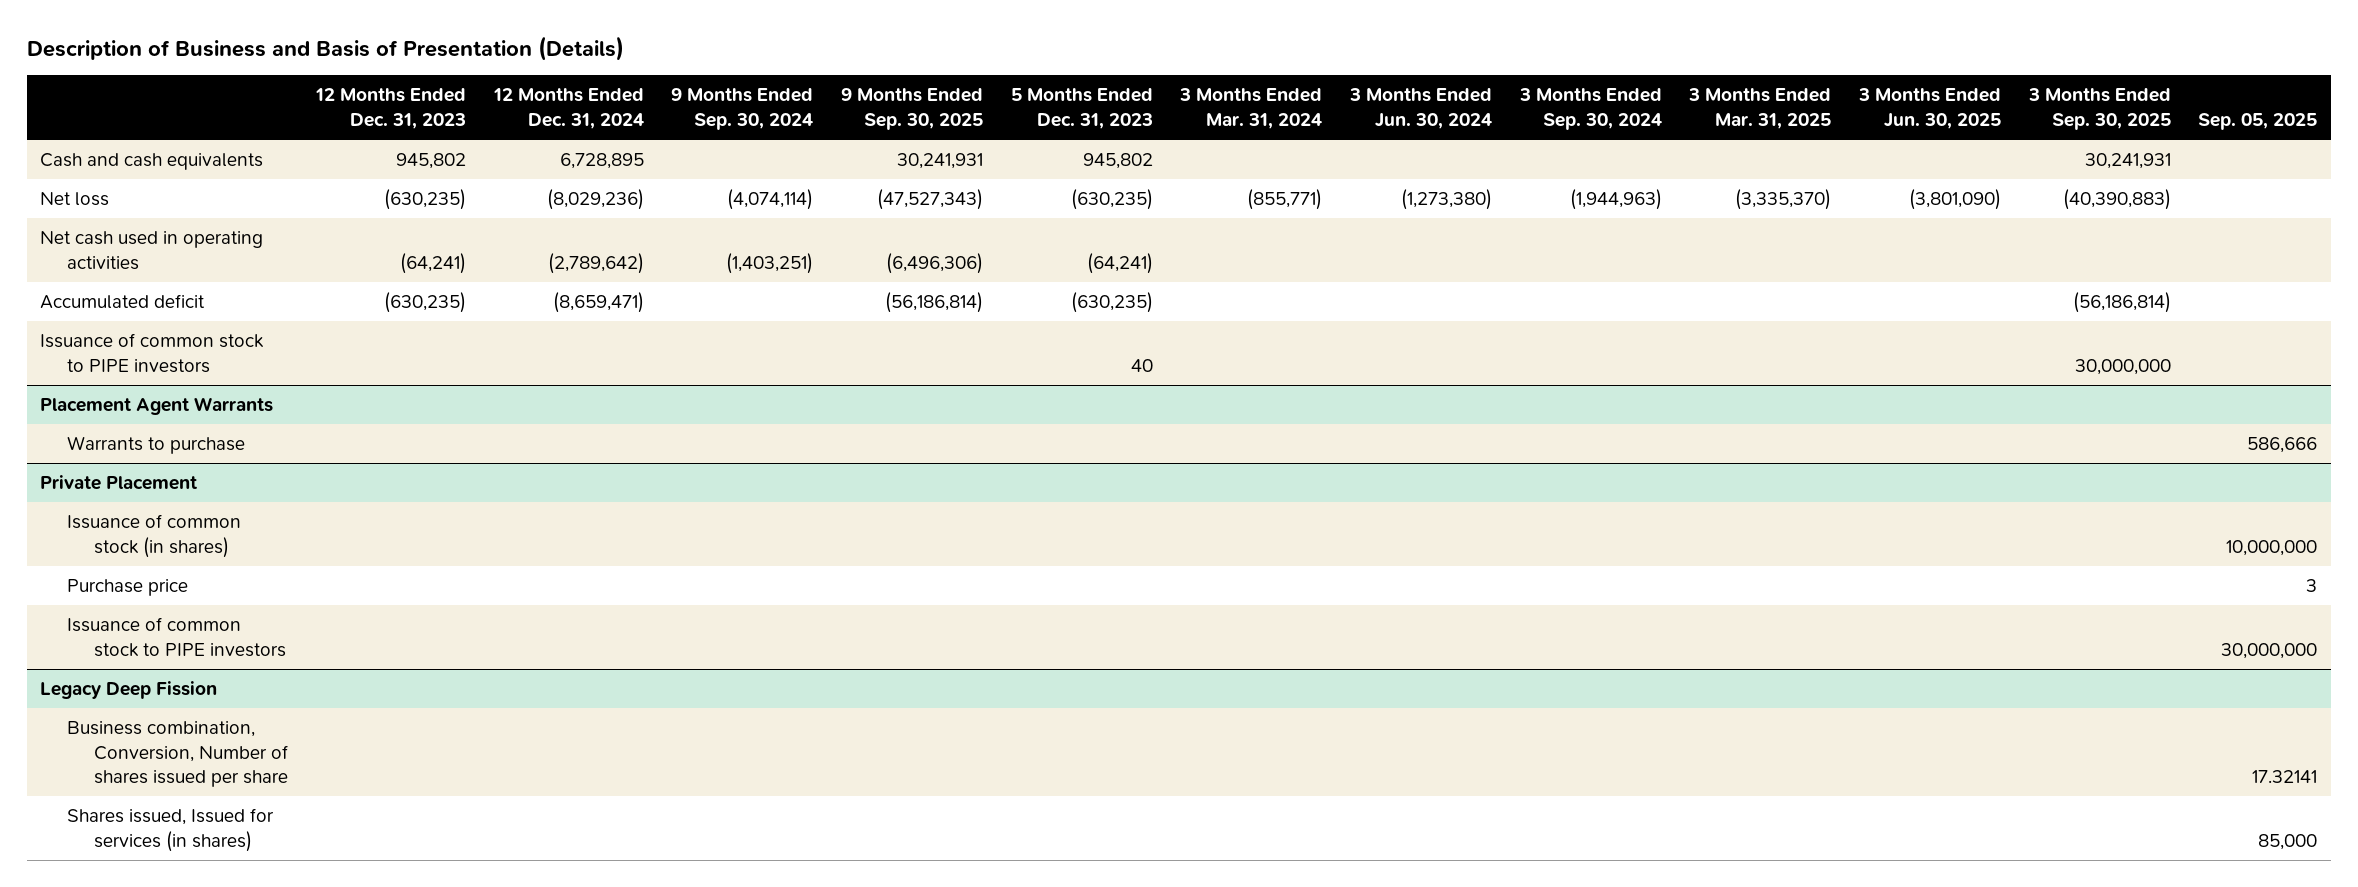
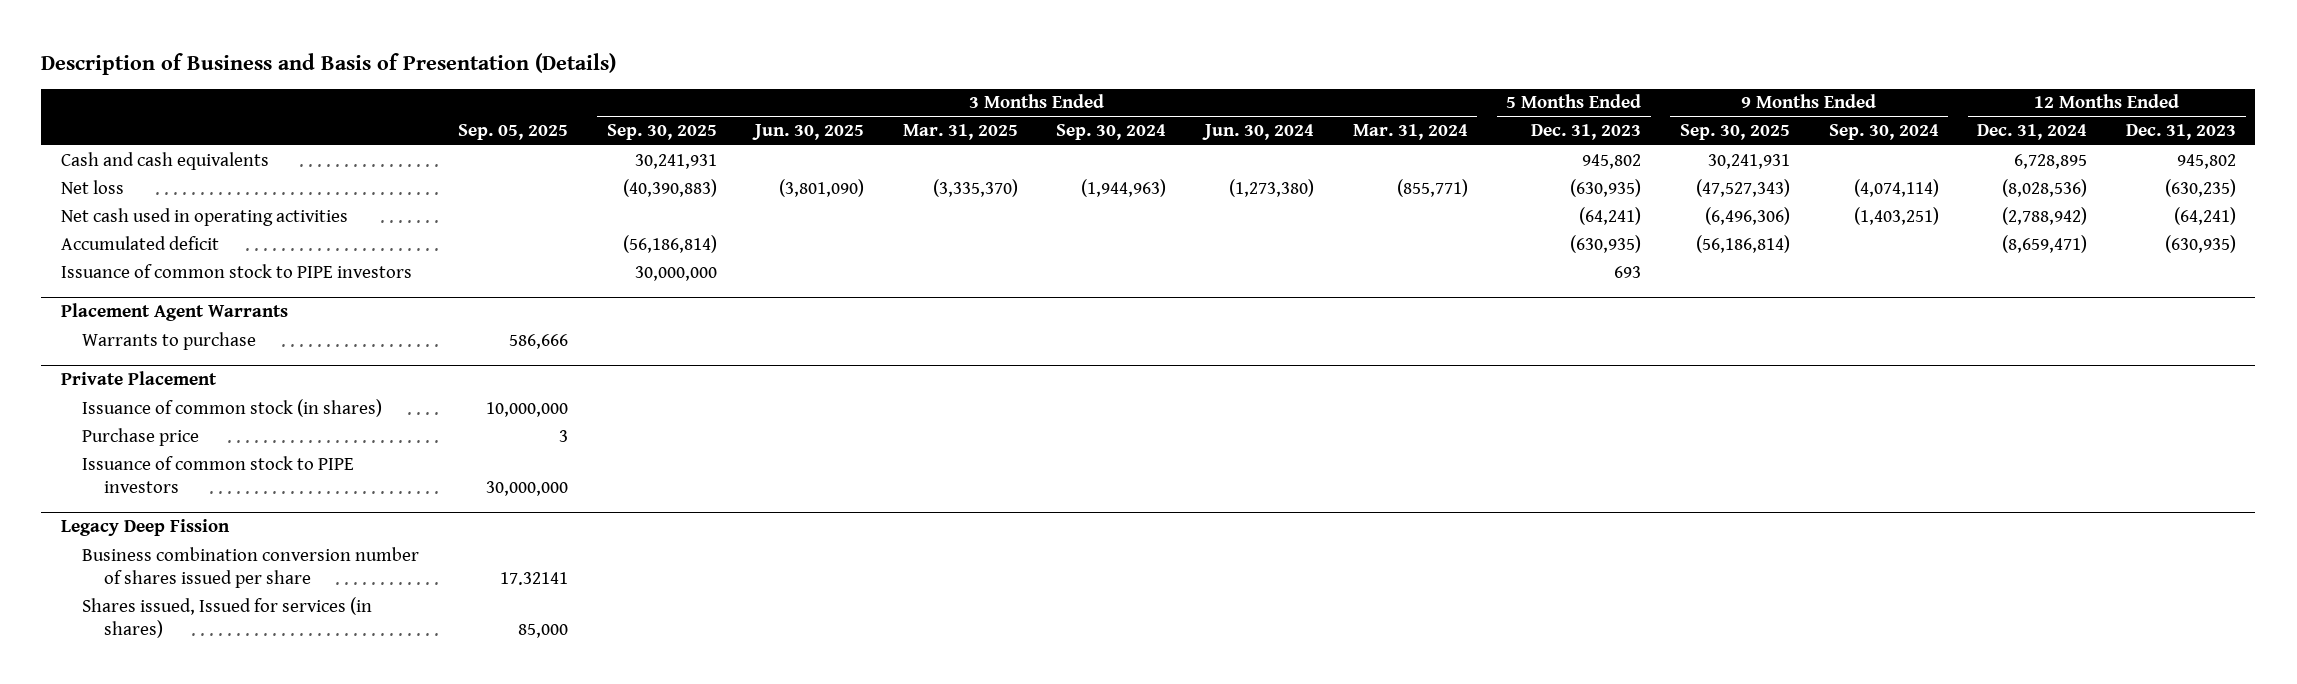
- | 12 Months Ended Dec. 31, 2023 | 12 Months Ended Dec. 31, 2024 | 9 Months Ended Sep. 30, 2024 | 9 Months Ended Sep. 30, 2025 | 5 Months Ended Dec. 31, 2023 | 3 Months Ended Mar. 31, 2024 | 3 Months Ended Jun. 30, 2024 | 3 Months Ended Sep. 30, 2024 | 3 Months Ended Mar. 31, 2025 | 3 Months Ended Jun. 30, 2025 | 3 Months Ended Sep. 30, 2025 | Sep. 05, 2025
+ | Sep. 05, 2025 | 3 Months Ended Sep. 30, 2025 | 3 Months Ended Jun. 30, 2025 | 3 Months Ended Mar. 31, 2025 | 3 Months Ended Sep. 30, 2024 | 3 Months Ended Jun. 30, 2024 | 3 Months Ended Mar. 31, 2024 | 5 Months Ended Dec. 31, 2023 | 9 Months Ended Sep. 30, 2025 | 9 Months Ended Sep. 30, 2024 | 12 Months Ended Dec. 31, 2024 | 12 Months Ended Dec. 31, 2023
- Net loss | (630,235) | (8,029,236) | (4,074,114) | (47,527,343) | (630,235) | (855,771) | (1,273,380) | (1,944,963) | (3,335,370) | (3,801,090) | (40,390,883) |
- Net cash used in operating activities | (64,241) | (2,789,642) | (1,403,251) | (6,496,306) | (64,241) | | | | | | |
- Accumulated deficit | (630,235) | (8,659,471) | | (56,186,814) | (630,235) | | | | | | (56,186,814) |
- Issuance of common stock to PIPE investors | | | | | 40 | | | | | | 30,000,000 |
+ Net loss | | (40,390,883) | (3,801,090) | (3,335,370) | (1,944,963) | (1,273,380) | (855,771) | (630,935) | (47,527,343) | (4,074,114) | (8,028,536) | (630,235)
+ Net cash used in operating activities | | | | | | | | (64,241) | (6,496,306) | (1,403,251) | (2,788,942) | (64,241)
+ Accumulated deficit | | (56,186,814) | | | | | | (630,935) | (56,186,814) | | (8,659,471) | (630,935)
+ Issuance of common stock to PIPE investors | | 30,000,000 | | | | | | 693 | | | |
@ Legacy Deep Fission
- Business combination, Conversion, Number of shares issued per share | | | | | | | | | | | | 17.32141
+ Business combination conversion number of shares issued per share | 17.32141 | | | | | | | | | | |

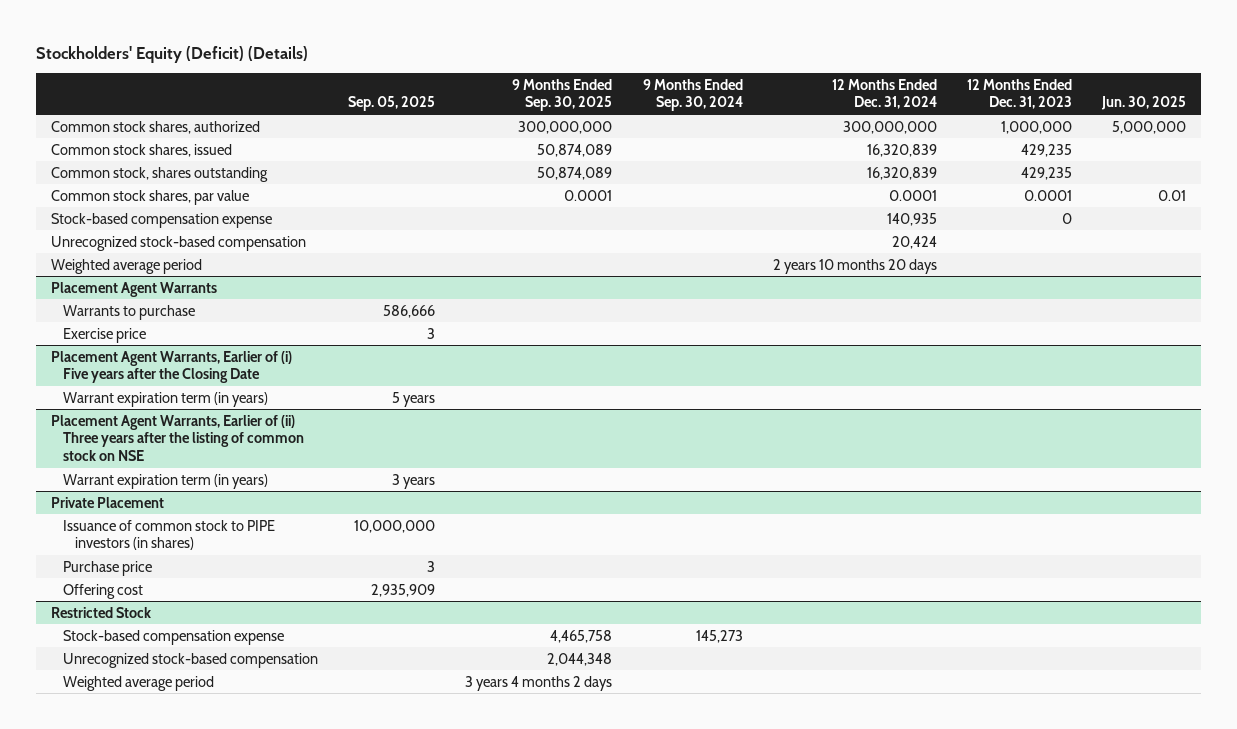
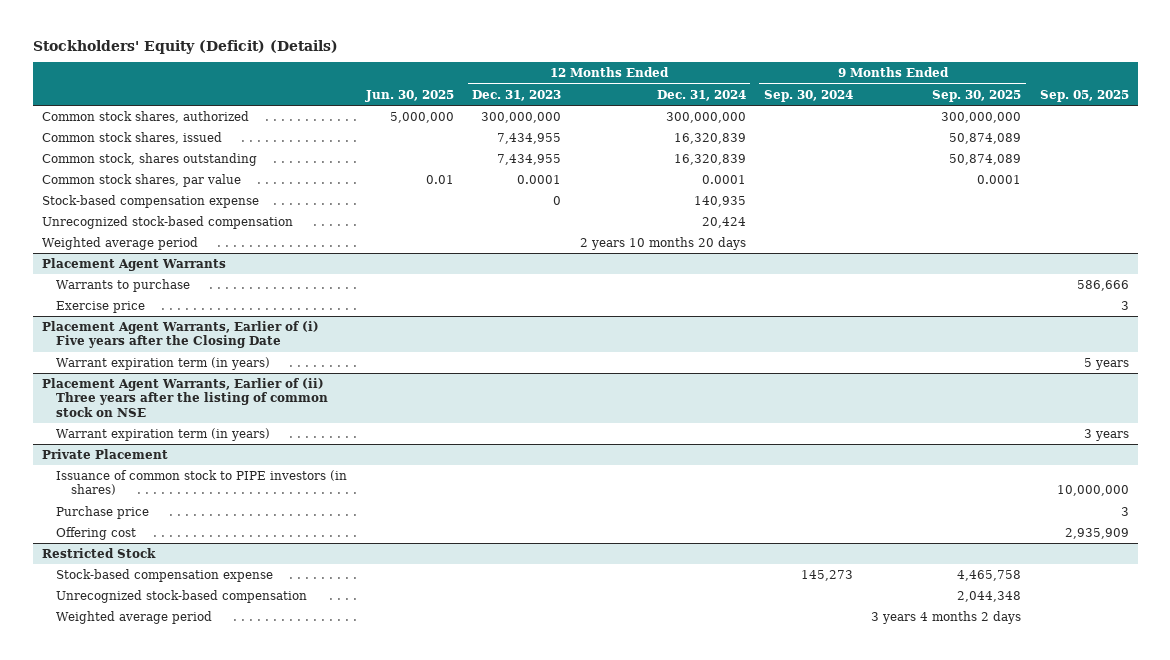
- | Sep. 05, 2025 | 9 Months Ended Sep. 30, 2025 | 9 Months Ended Sep. 30, 2024 | 12 Months Ended Dec. 31, 2024 | 12 Months Ended Dec. 31, 2023 | Jun. 30, 2025
+ | Jun. 30, 2025 | 12 Months Ended Dec. 31, 2023 | 12 Months Ended Dec. 31, 2024 | 9 Months Ended Sep. 30, 2024 | 9 Months Ended Sep. 30, 2025 | Sep. 05, 2025
- Common stock shares, authorized | | 300,000,000 | | 300,000,000 | 1,000,000 | 5,000,000
- Common stock shares, issued | | 50,874,089 | | 16,320,839 | 429,235 |
- Common stock, shares outstanding | | 50,874,089 | | 16,320,839 | 429,235 |
+ Common stock shares, authorized | 5,000,000 | 300,000,000 | 300,000,000 | | 300,000,000 |
+ Common stock shares, issued | | 7,434,955 | 16,320,839 | | 50,874,089 |
+ Common stock, shares outstanding | | 7,434,955 | 16,320,839 | | 50,874,089 |

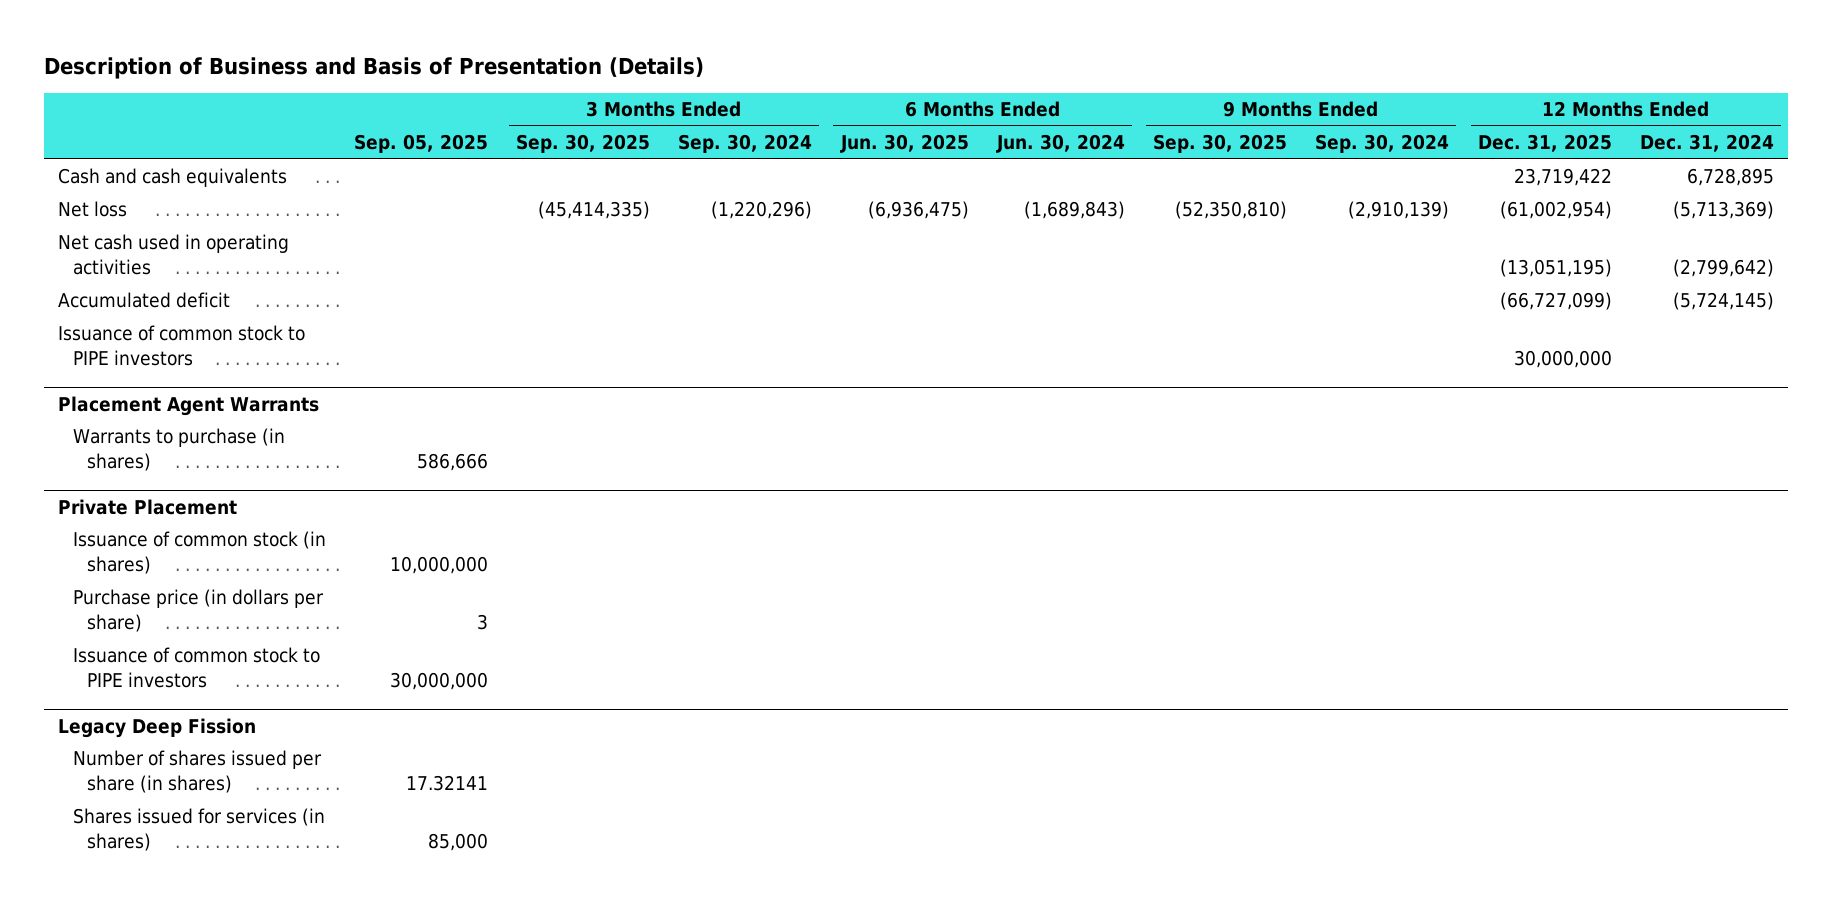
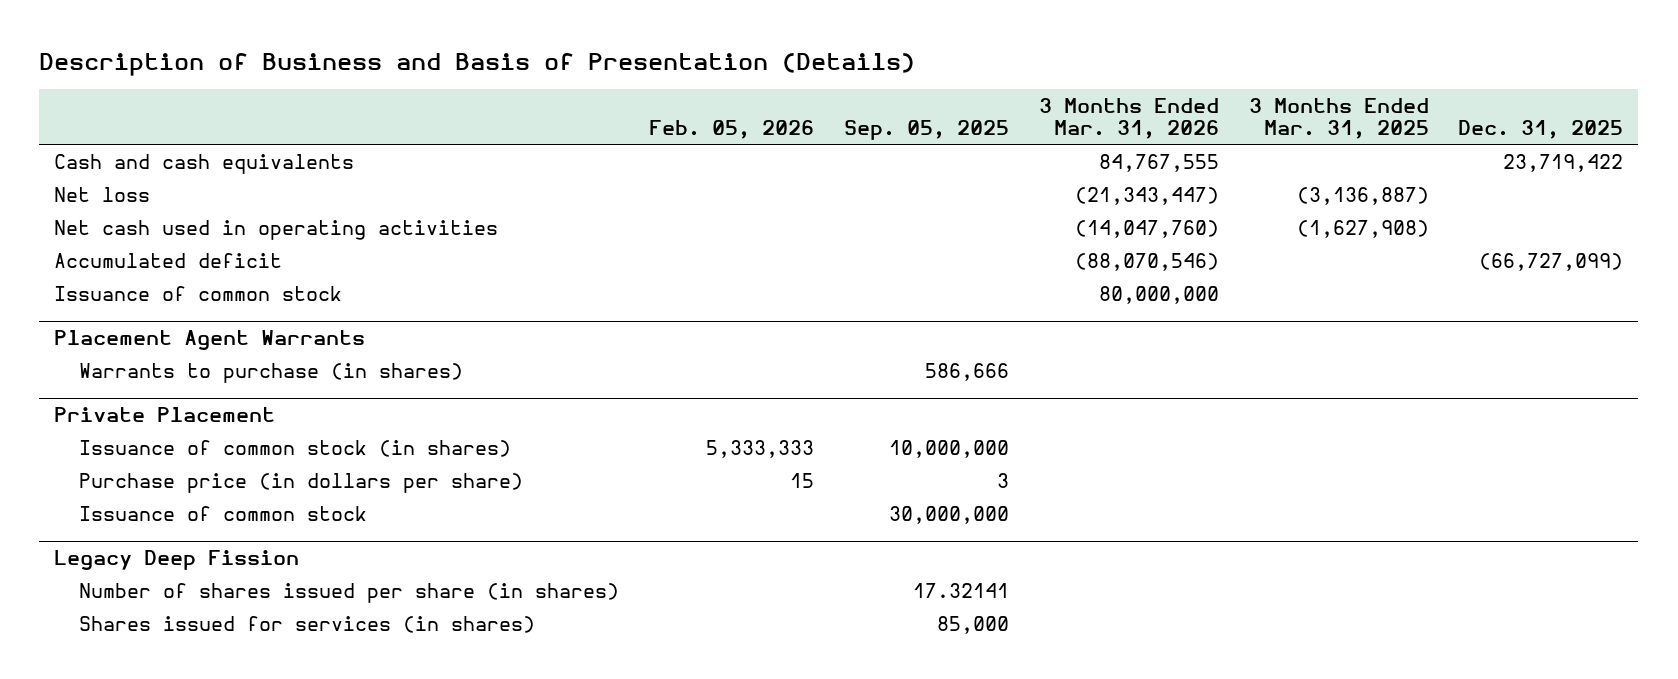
- | Sep. 05, 2025 | 3 Months Ended Sep. 30, 2025 | 3 Months Ended Sep. 30, 2024 | 6 Months Ended Jun. 30, 2025 | 6 Months Ended Jun. 30, 2024 | 9 Months Ended Sep. 30, 2025 | 9 Months Ended Sep. 30, 2024 | 12 Months Ended Dec. 31, 2025 | 12 Months Ended Dec. 31, 2024
+ | Feb. 05, 2026 | Sep. 05, 2025 | 3 Months Ended Mar. 31, 2026 | 3 Months Ended Mar. 31, 2025 | Dec. 31, 2025
- Issuance of common stock to PIPE investors | | | | | | | | 30,000,000 |
+ Issuance of common stock | | | 80,000,000 | |
@ Private Placement
- Issuance of common stock to PIPE investors | 30,000,000 | | | | | | | |
+ Issuance of common stock | | 30,000,000 | | |

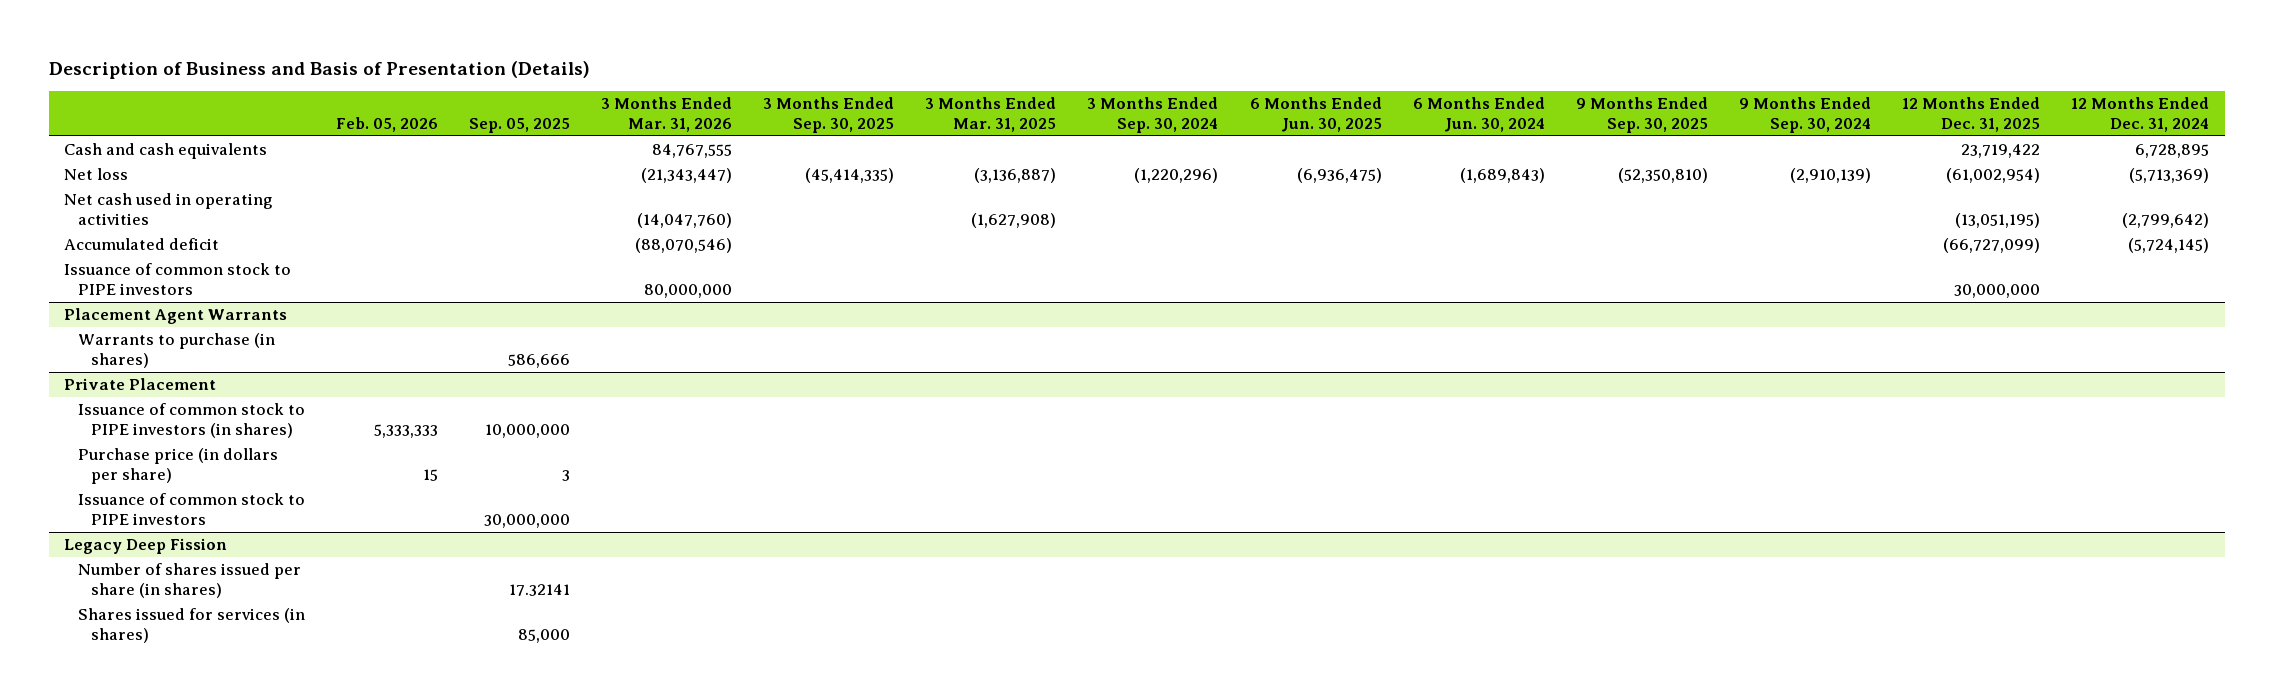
- | Feb. 05, 2026 | Sep. 05, 2025 | 3 Months Ended Mar. 31, 2026 | 3 Months Ended Mar. 31, 2025 | Dec. 31, 2025
+ | Feb. 05, 2026 | Sep. 05, 2025 | 3 Months Ended Mar. 31, 2026 | 3 Months Ended Sep. 30, 2025 | 3 Months Ended Mar. 31, 2025 | 3 Months Ended Sep. 30, 2024 | 6 Months Ended Jun. 30, 2025 | 6 Months Ended Jun. 30, 2024 | 9 Months Ended Sep. 30, 2025 | 9 Months Ended Sep. 30, 2024 | 12 Months Ended Dec. 31, 2025 | 12 Months Ended Dec. 31, 2024
- Issuance of common stock | | | 80,000,000 | |
+ Issuance of common stock to PIPE investors | | | 80,000,000 | | | | | | | | 30,000,000 |
@ Private Placement
- Issuance of common stock (in shares) | 5,333,333 | 10,000,000 | | |
+ Issuance of common stock to PIPE investors (in shares) | 5,333,333 | 10,000,000 | | | | | | | | | |
- Issuance of common stock | | 30,000,000 | | |
+ Issuance of common stock to PIPE investors | | 30,000,000 | | | | | | | | | |

